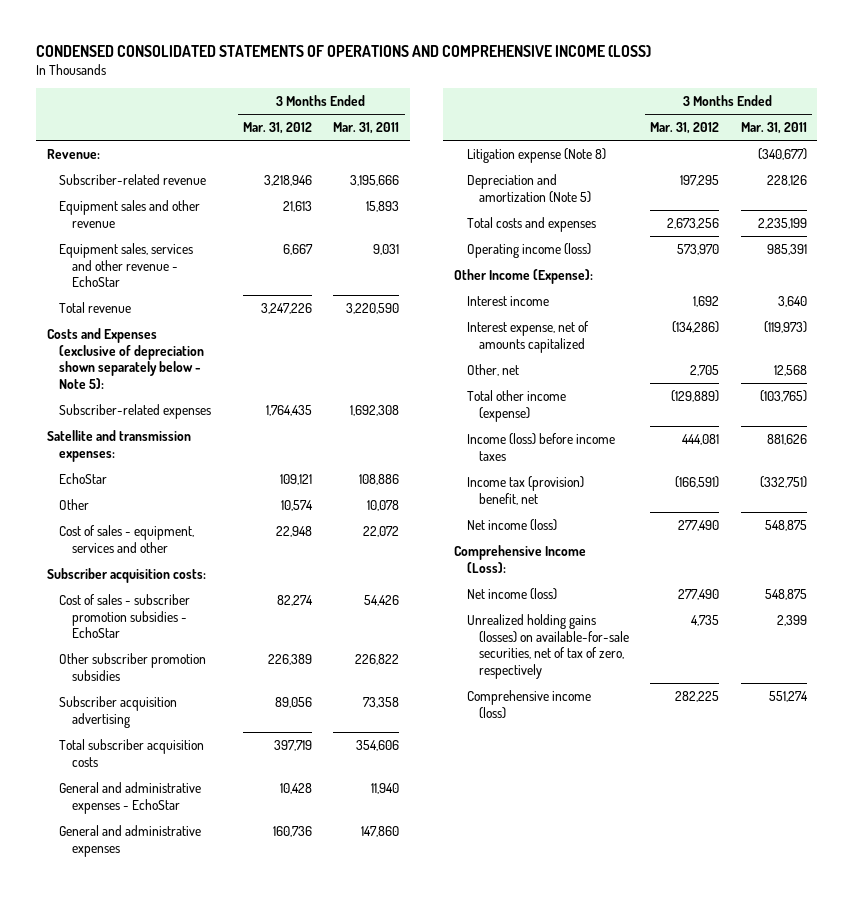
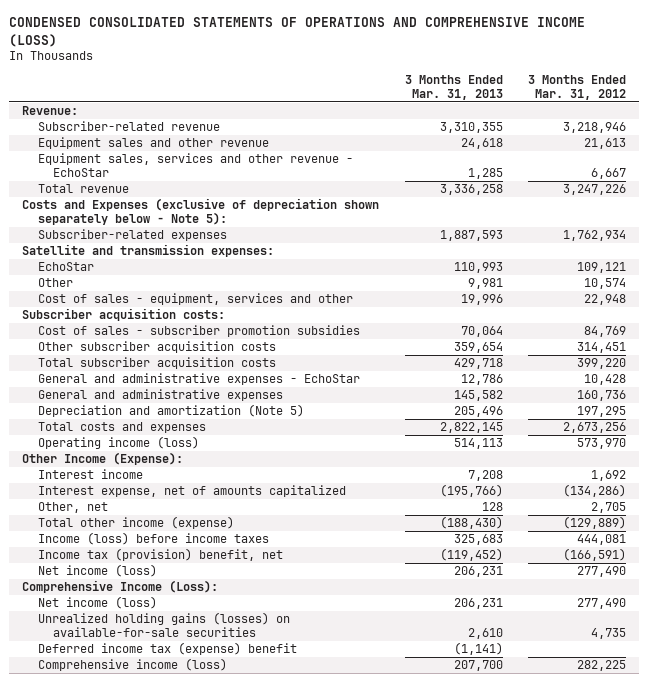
- | 3 Months Ended Mar. 31, 2012 | 3 Months Ended Mar. 31, 2011
+ | 3 Months Ended Mar. 31, 2013 | 3 Months Ended Mar. 31, 2012
- Subscriber-related expenses | 1,764,435 | 1,692,308
+ Subscriber-related expenses | 1,887,593 | 1,762,934
- Cost of sales - subscriber promotion subsidies - EchoStar | 82,274 | 54,426
- Other subscriber promotion subsidies | 226,389 | 226,822
- Subscriber acquisition advertising | 89,056 | 73,358
- Total subscriber acquisition costs | 397,719 | 354,606
+ Cost of sales - subscriber promotion subsidies | 70,064 | 84,769
+ Other subscriber acquisition costs | 359,654 | 314,451
+ Total subscriber acquisition costs | 429,718 | 399,220
- Litigation expense (Note 8) | | (340,677)
- Unrealized holding gains (losses) on available-for-sale securities, net of tax of zero, respectively | 4,735 | 2,399
+ Unrealized holding gains (losses) on available-for-sale securities | 2,610 | 4,735
+ Deferred income tax (expense) benefit | (1,141) |

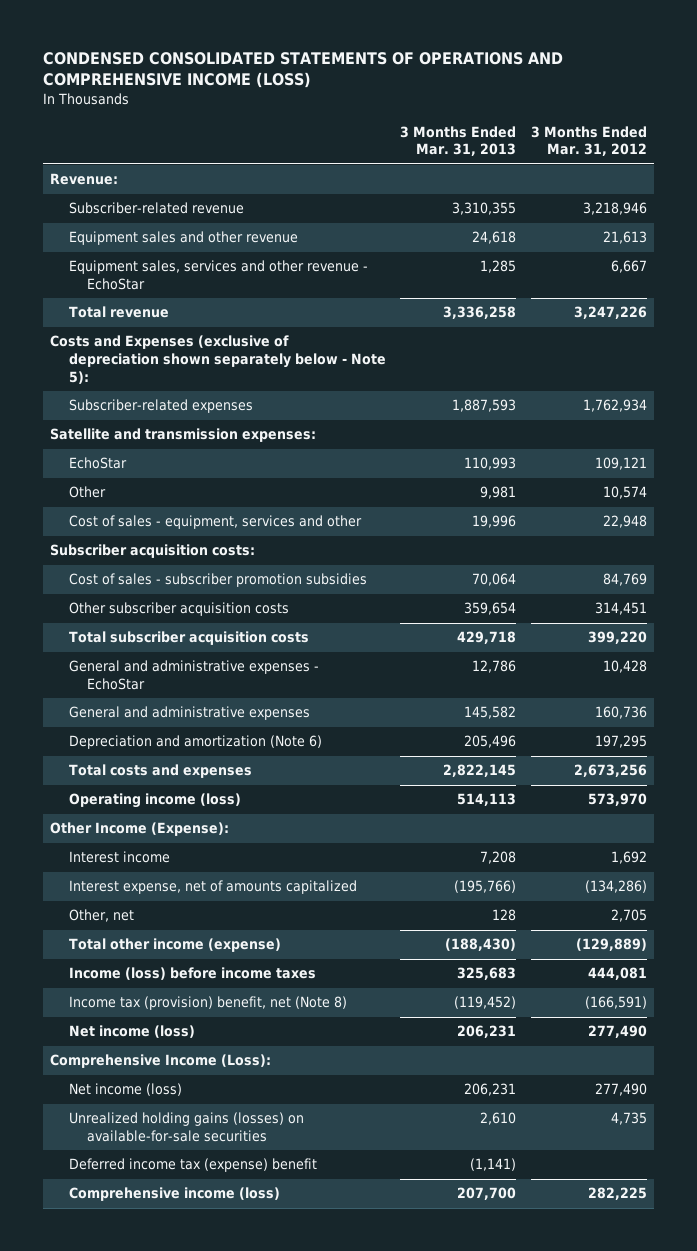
- Depreciation and amortization (Note 5) | 205,496 | 197,295
+ Depreciation and amortization (Note 6) | 205,496 | 197,295
- Income tax (provision) benefit, net | (119,452) | (166,591)
+ Income tax (provision) benefit, net (Note 8) | (119,452) | (166,591)

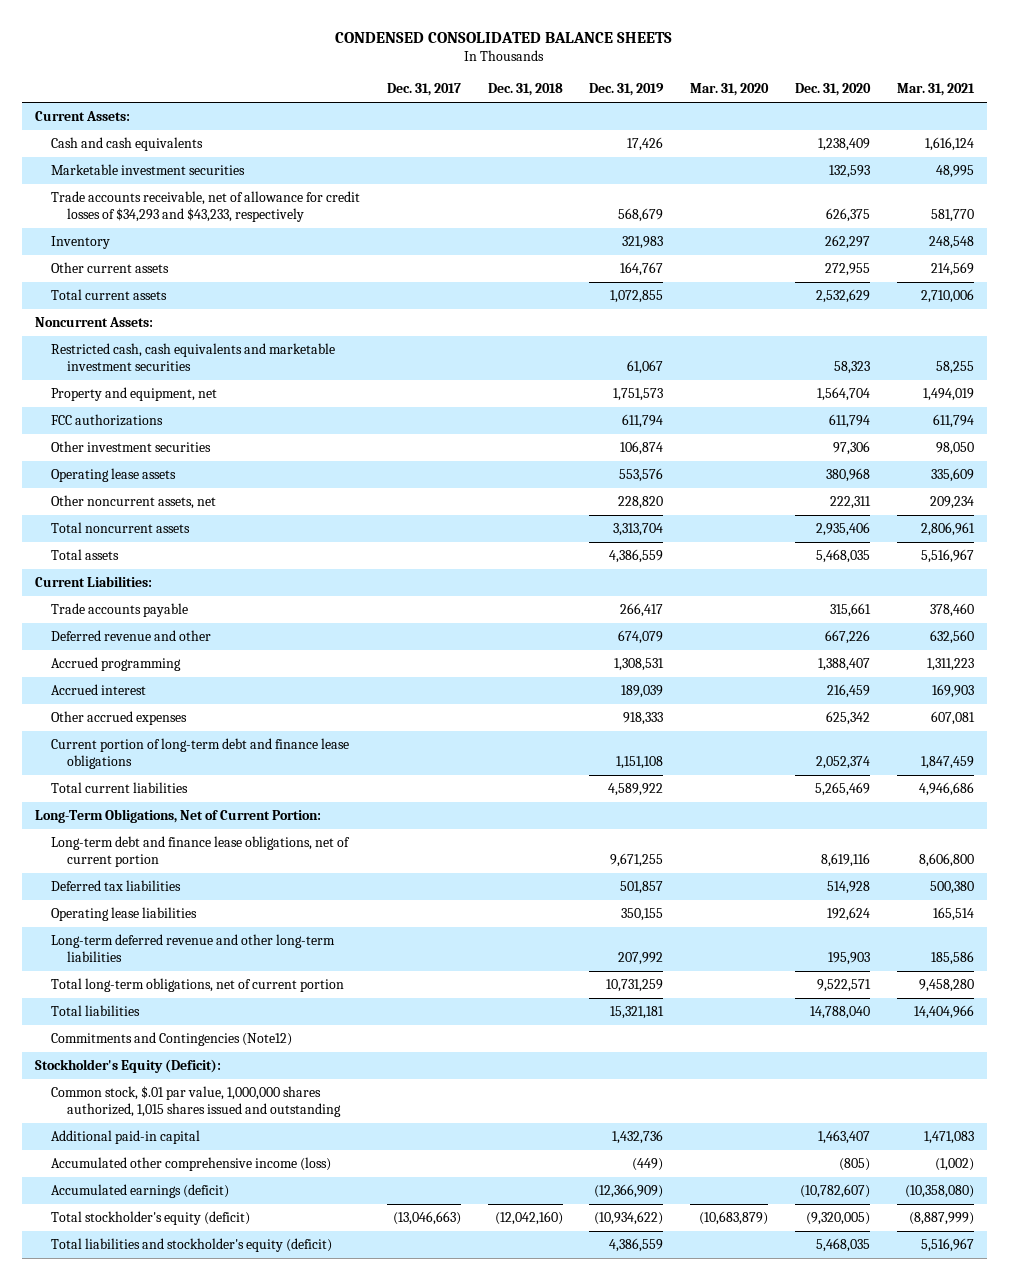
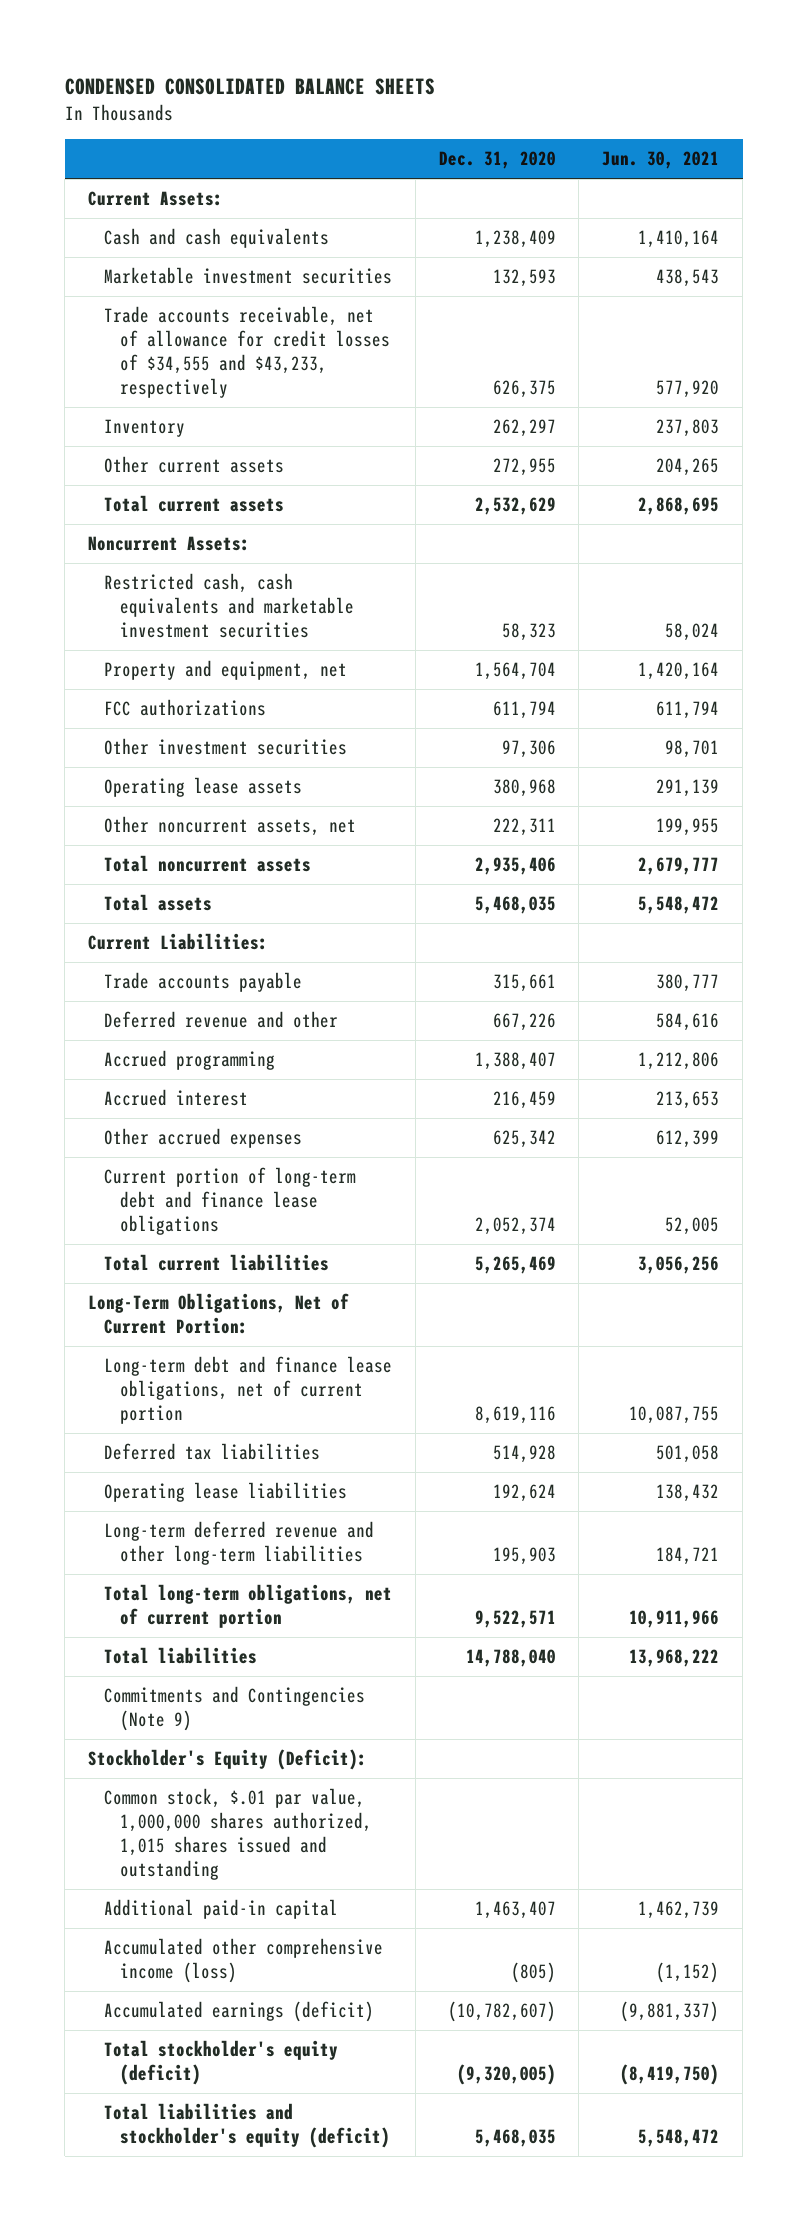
- | Dec. 31, 2017 | Dec. 31, 2018 | Dec. 31, 2019 | Mar. 31, 2020 | Dec. 31, 2020 | Mar. 31, 2021
+ | Dec. 31, 2020 | Jun. 30, 2021
- Trade accounts receivable, net of allowance for credit losses of $34,293 and $43,233, respectively | | | 568,679 | | 626,375 | 581,770
+ Trade accounts receivable, net of allowance for credit losses of $34,555 and $43,233, respectively | 626,375 | 577,920
- Commitments and Contingencies (Note12)
+ Commitments and Contingencies (Note 9)

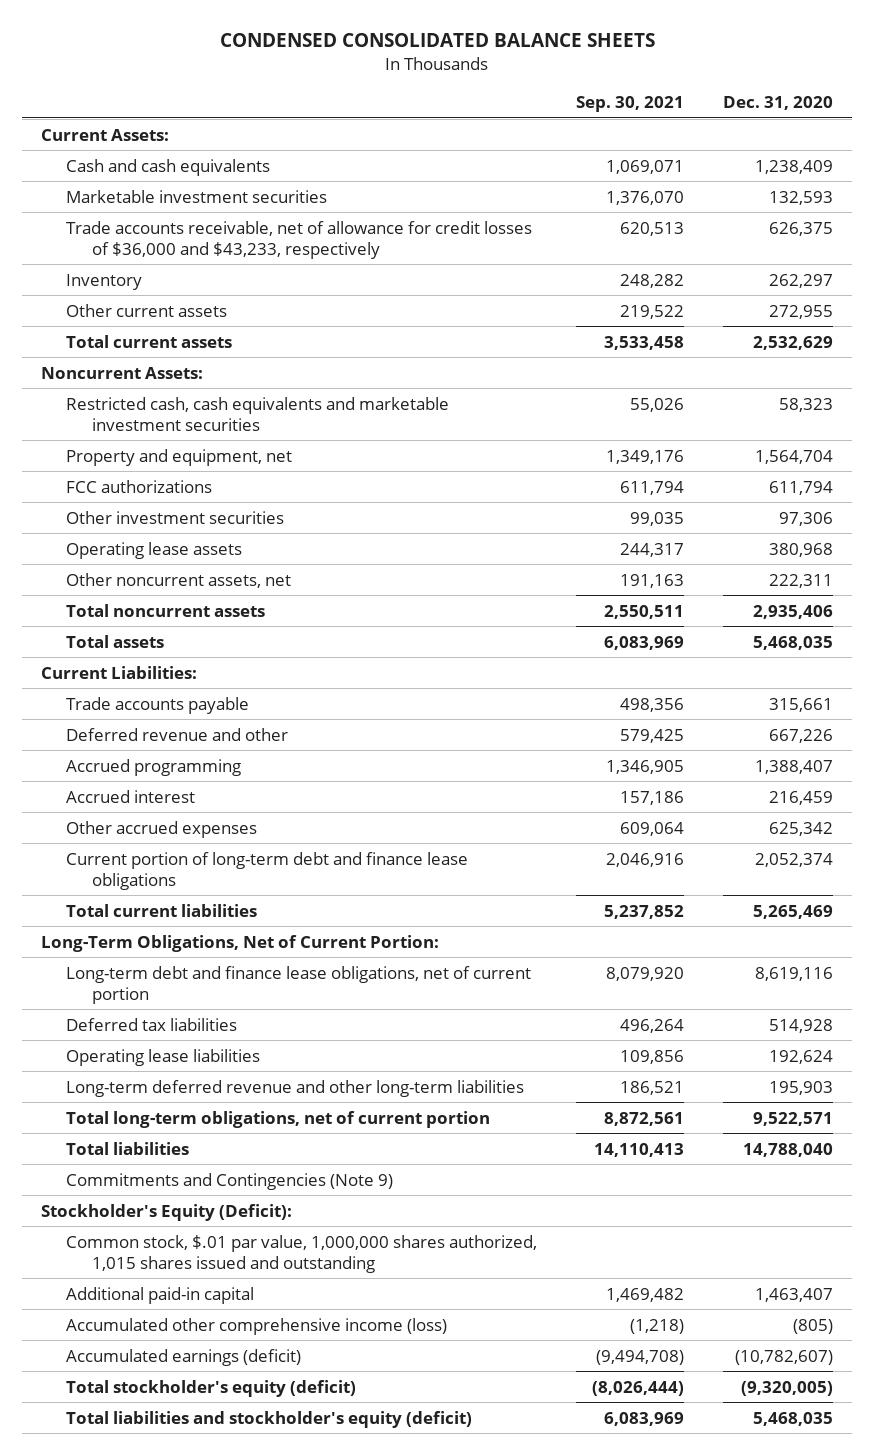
- | Dec. 31, 2020 | Jun. 30, 2021
+ | Sep. 30, 2021 | Dec. 31, 2020
- Trade accounts receivable, net of allowance for credit losses of $34,555 and $43,233, respectively | 626,375 | 577,920
+ Trade accounts receivable, net of allowance for credit losses of $36,000 and $43,233, respectively | 620,513 | 626,375

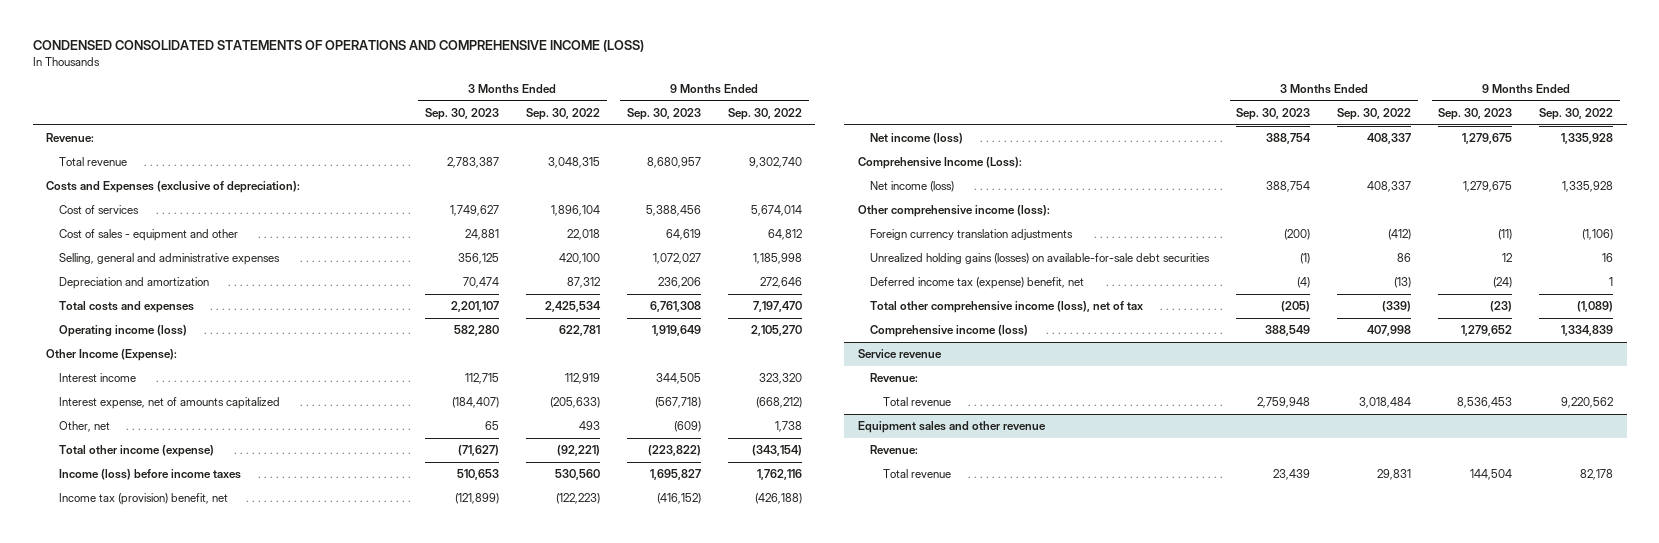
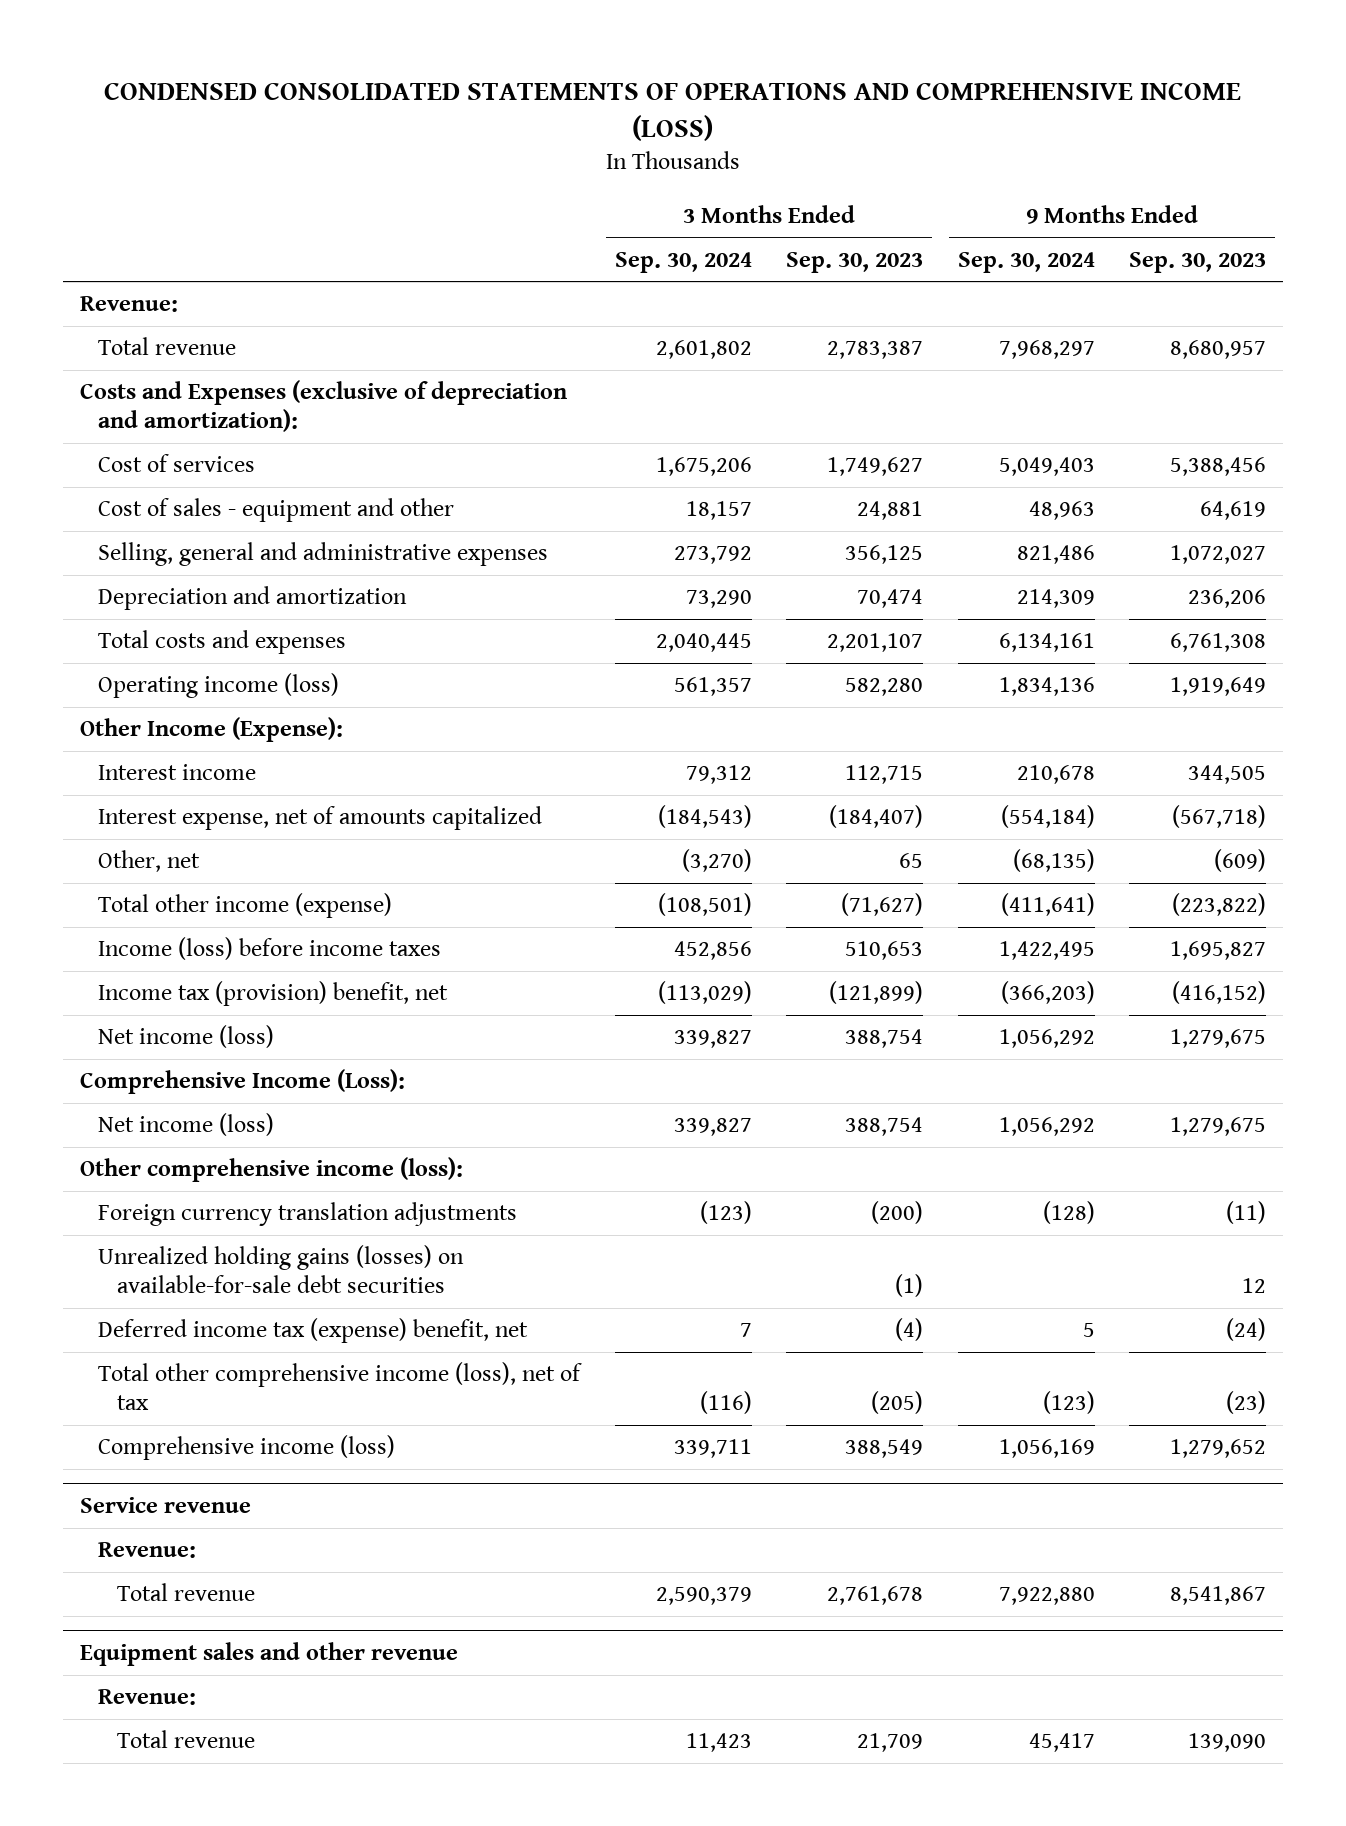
- | 3 Months Ended Sep. 30, 2023 | 3 Months Ended Sep. 30, 2022 | 9 Months Ended Sep. 30, 2023 | 9 Months Ended Sep. 30, 2022
+ | 3 Months Ended Sep. 30, 2024 | 3 Months Ended Sep. 30, 2023 | 9 Months Ended Sep. 30, 2024 | 9 Months Ended Sep. 30, 2023
- Costs and Expenses (exclusive of depreciation):
+ Costs and Expenses (exclusive of depreciation and amortization):
@ Service revenue
- Total revenue | 2,759,948 | 3,018,484 | 8,536,453 | 9,220,562
+ Total revenue | 2,590,379 | 2,761,678 | 7,922,880 | 8,541,867
@ Equipment sales and other revenue
- Total revenue | 23,439 | 29,831 | 144,504 | 82,178
+ Total revenue | 11,423 | 21,709 | 45,417 | 139,090

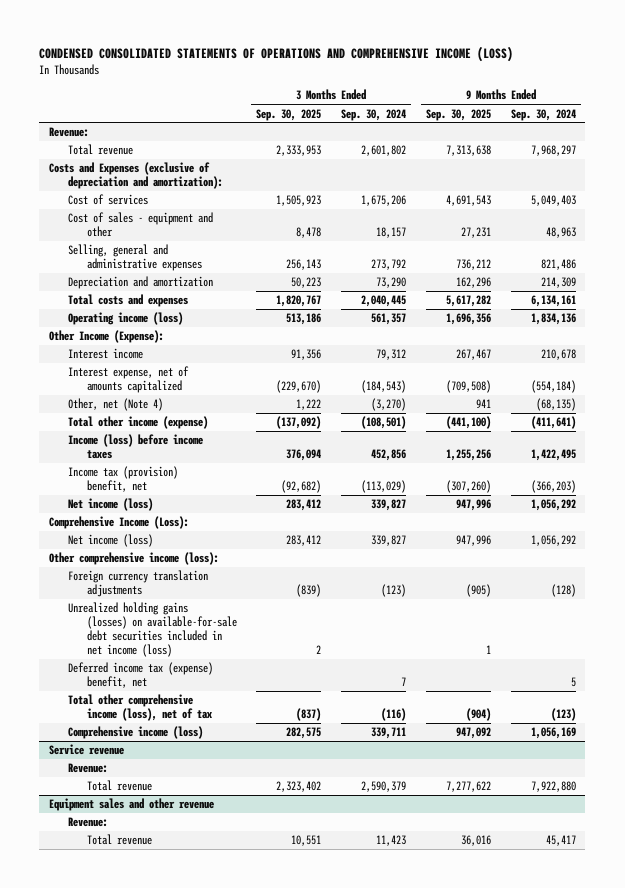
- | 3 Months Ended Sep. 30, 2024 | 3 Months Ended Sep. 30, 2023 | 9 Months Ended Sep. 30, 2024 | 9 Months Ended Sep. 30, 2023
+ | 3 Months Ended Sep. 30, 2025 | 3 Months Ended Sep. 30, 2024 | 9 Months Ended Sep. 30, 2025 | 9 Months Ended Sep. 30, 2024
- Other, net | (3,270) | 65 | (68,135) | (609)
+ Other, net (Note 4) | 1,222 | (3,270) | 941 | (68,135)
- Unrealized holding gains (losses) on available-for-sale debt securities | | (1) | | 12
+ Unrealized holding gains (losses) on available-for-sale debt securities included in net income (loss) | 2 | | 1 |

